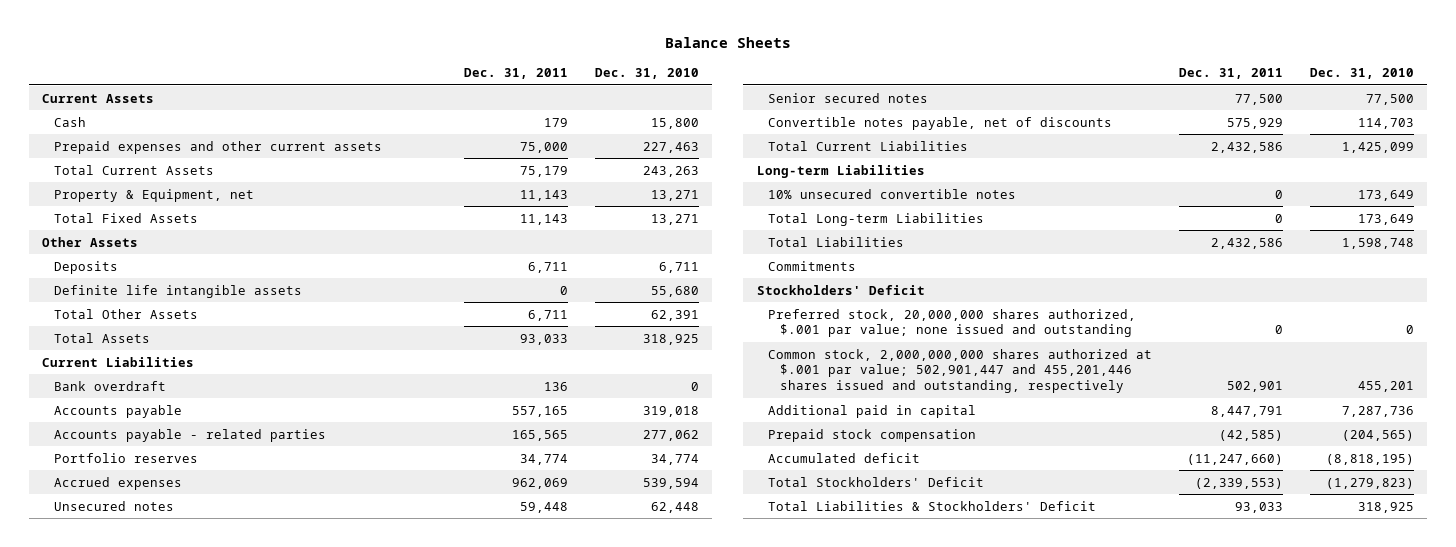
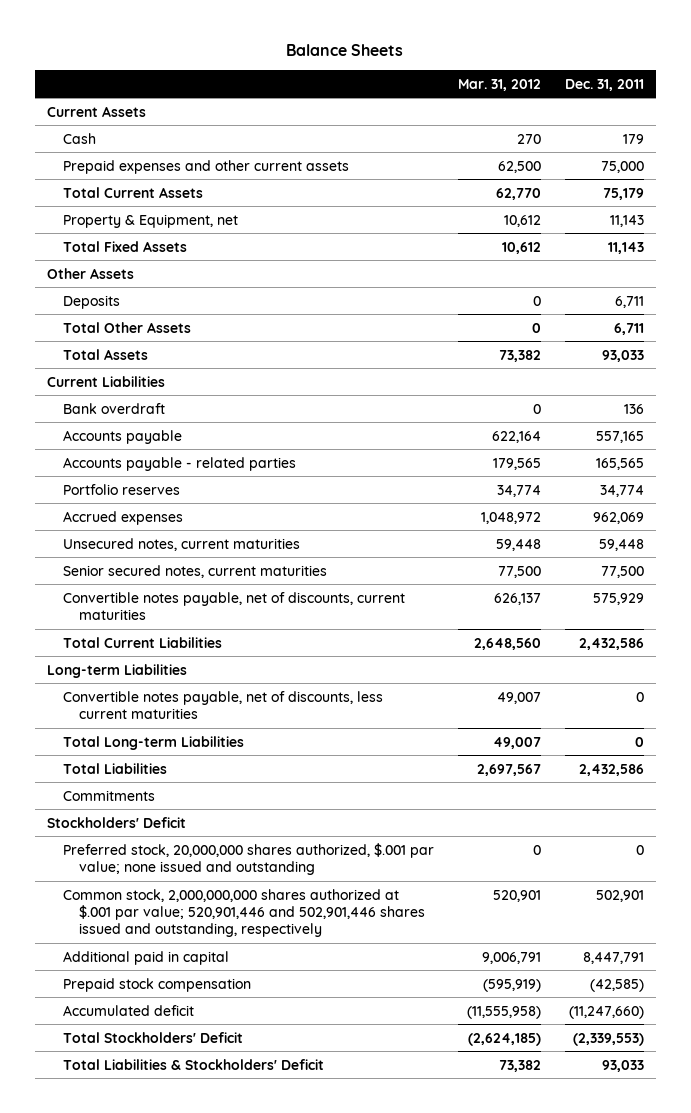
- | Dec. 31, 2011 | Dec. 31, 2010
+ | Mar. 31, 2012 | Dec. 31, 2011
- Definite life intangible assets | 0 | 55,680
- Unsecured notes | 59,448 | 62,448
- Senior secured notes | 77,500 | 77,500
- Convertible notes payable, net of discounts | 575,929 | 114,703
+ Unsecured notes, current maturities | 59,448 | 59,448
+ Senior secured notes, current maturities | 77,500 | 77,500
+ Convertible notes payable, net of discounts, current maturities | 626,137 | 575,929
- 10% unsecured convertible notes | 0 | 173,649
+ Convertible notes payable, net of discounts, less current maturities | 49,007 | 0
- Common stock, 2,000,000,000 shares authorized at $.001 par value; 502,901,447 and 455,201,446 shares issued and outstanding, respectively | 502,901 | 455,201
+ Common stock, 2,000,000,000 shares authorized at $.001 par value; 520,901,446 and 502,901,446 shares issued and outstanding, respectively | 520,901 | 502,901

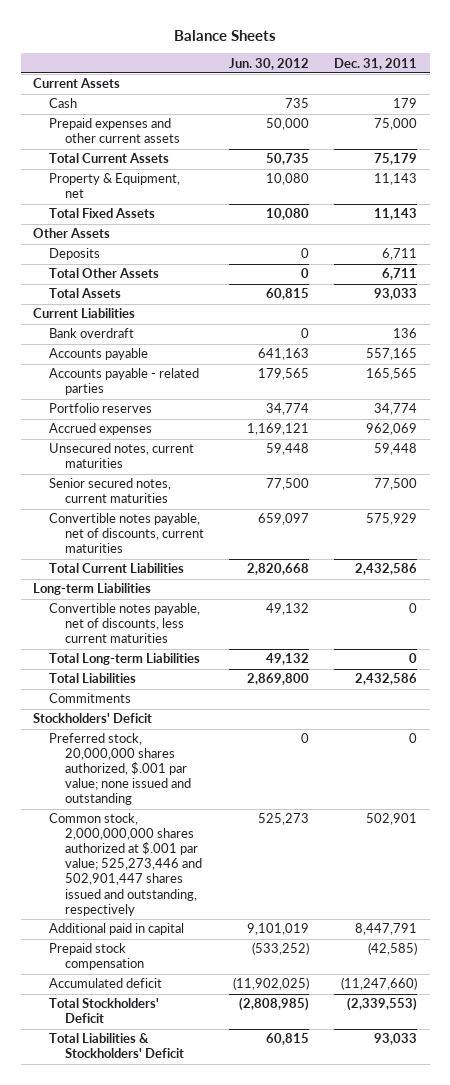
- | Mar. 31, 2012 | Dec. 31, 2011
+ | Jun. 30, 2012 | Dec. 31, 2011
- Common stock, 2,000,000,000 shares authorized at $.001 par value; 520,901,446 and 502,901,446 shares issued and outstanding, respectively | 520,901 | 502,901
+ Common stock, 2,000,000,000 shares authorized at $.001 par value; 525,273,446 and 502,901,447 shares issued and outstanding, respectively | 525,273 | 502,901

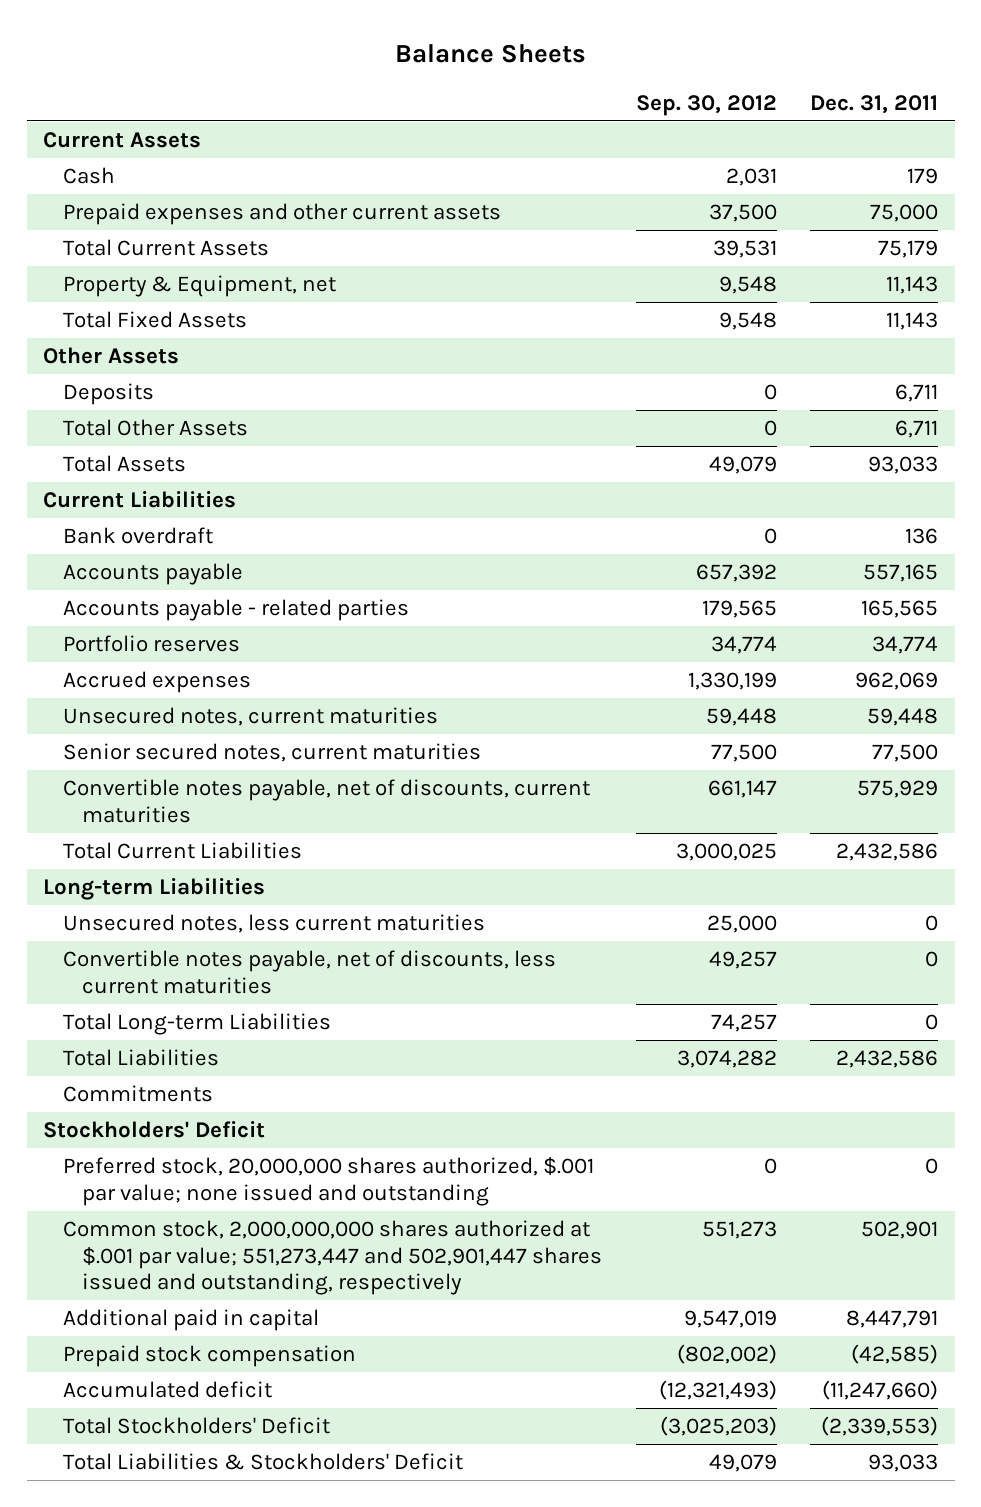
- | Jun. 30, 2012 | Dec. 31, 2011
+ | Sep. 30, 2012 | Dec. 31, 2011
+ Unsecured notes, less current maturities | 25,000 | 0
- Common stock, 2,000,000,000 shares authorized at $.001 par value; 525,273,446 and 502,901,447 shares issued and outstanding, respectively | 525,273 | 502,901
+ Common stock, 2,000,000,000 shares authorized at $.001 par value; 551,273,447 and 502,901,447 shares issued and outstanding, respectively | 551,273 | 502,901

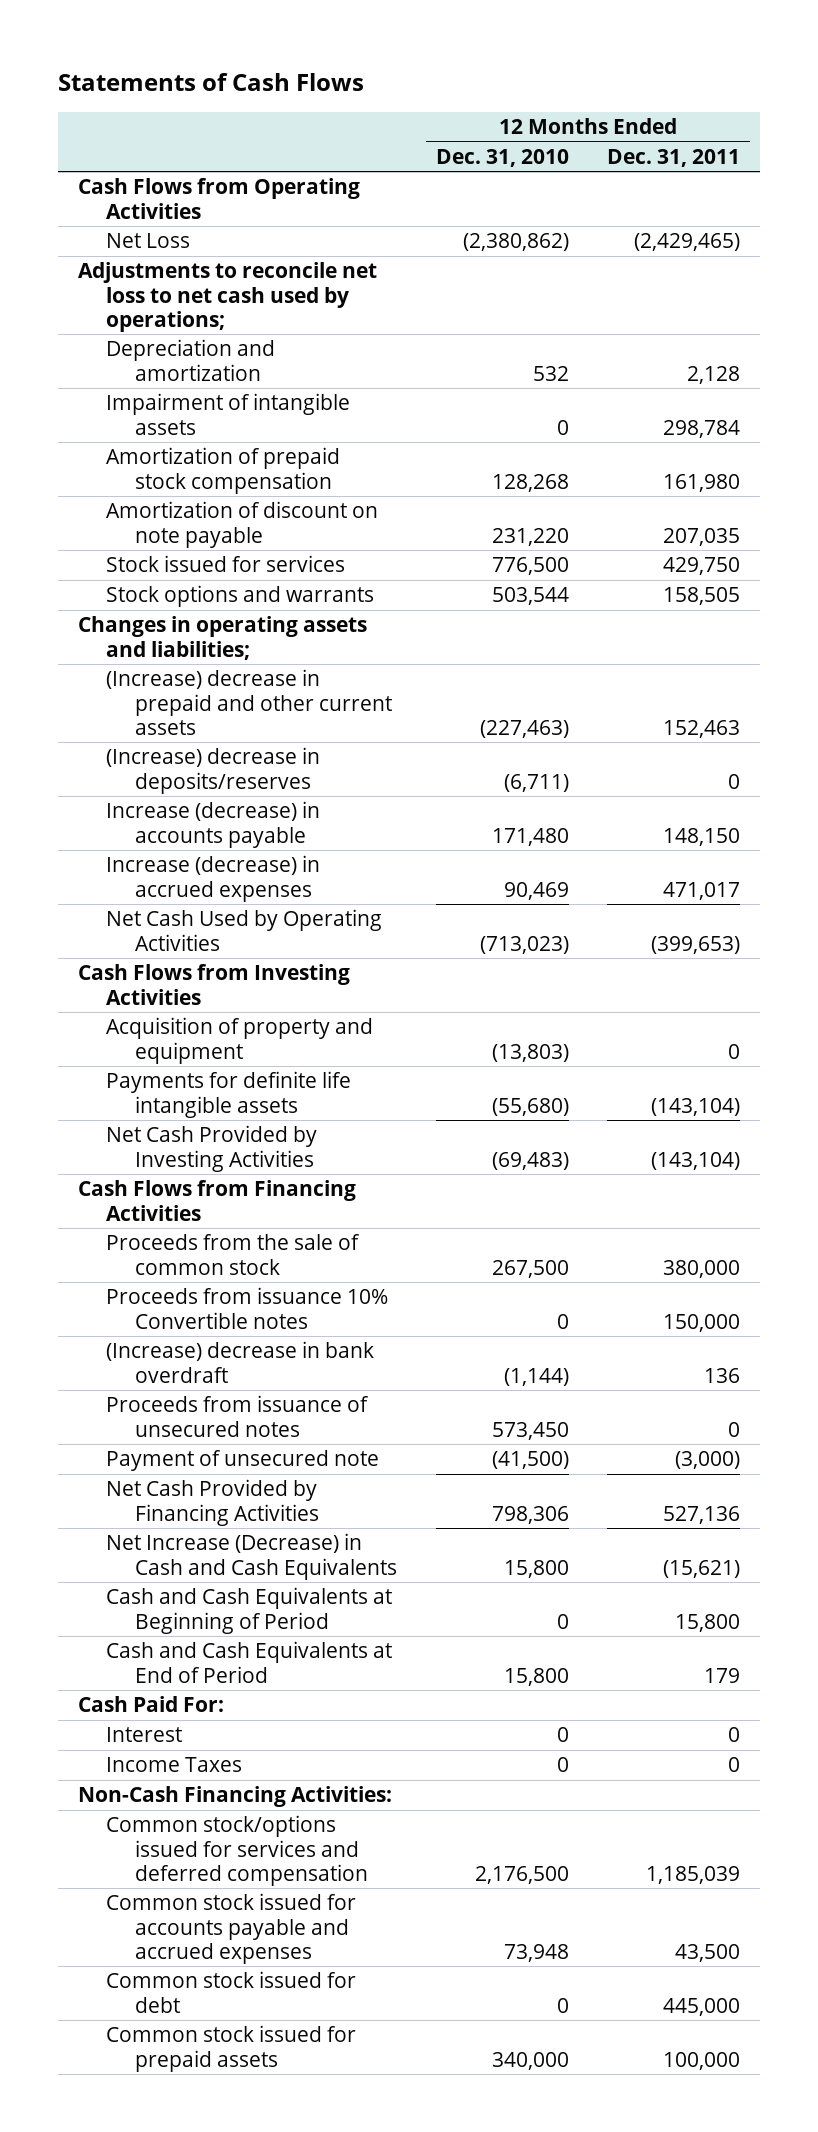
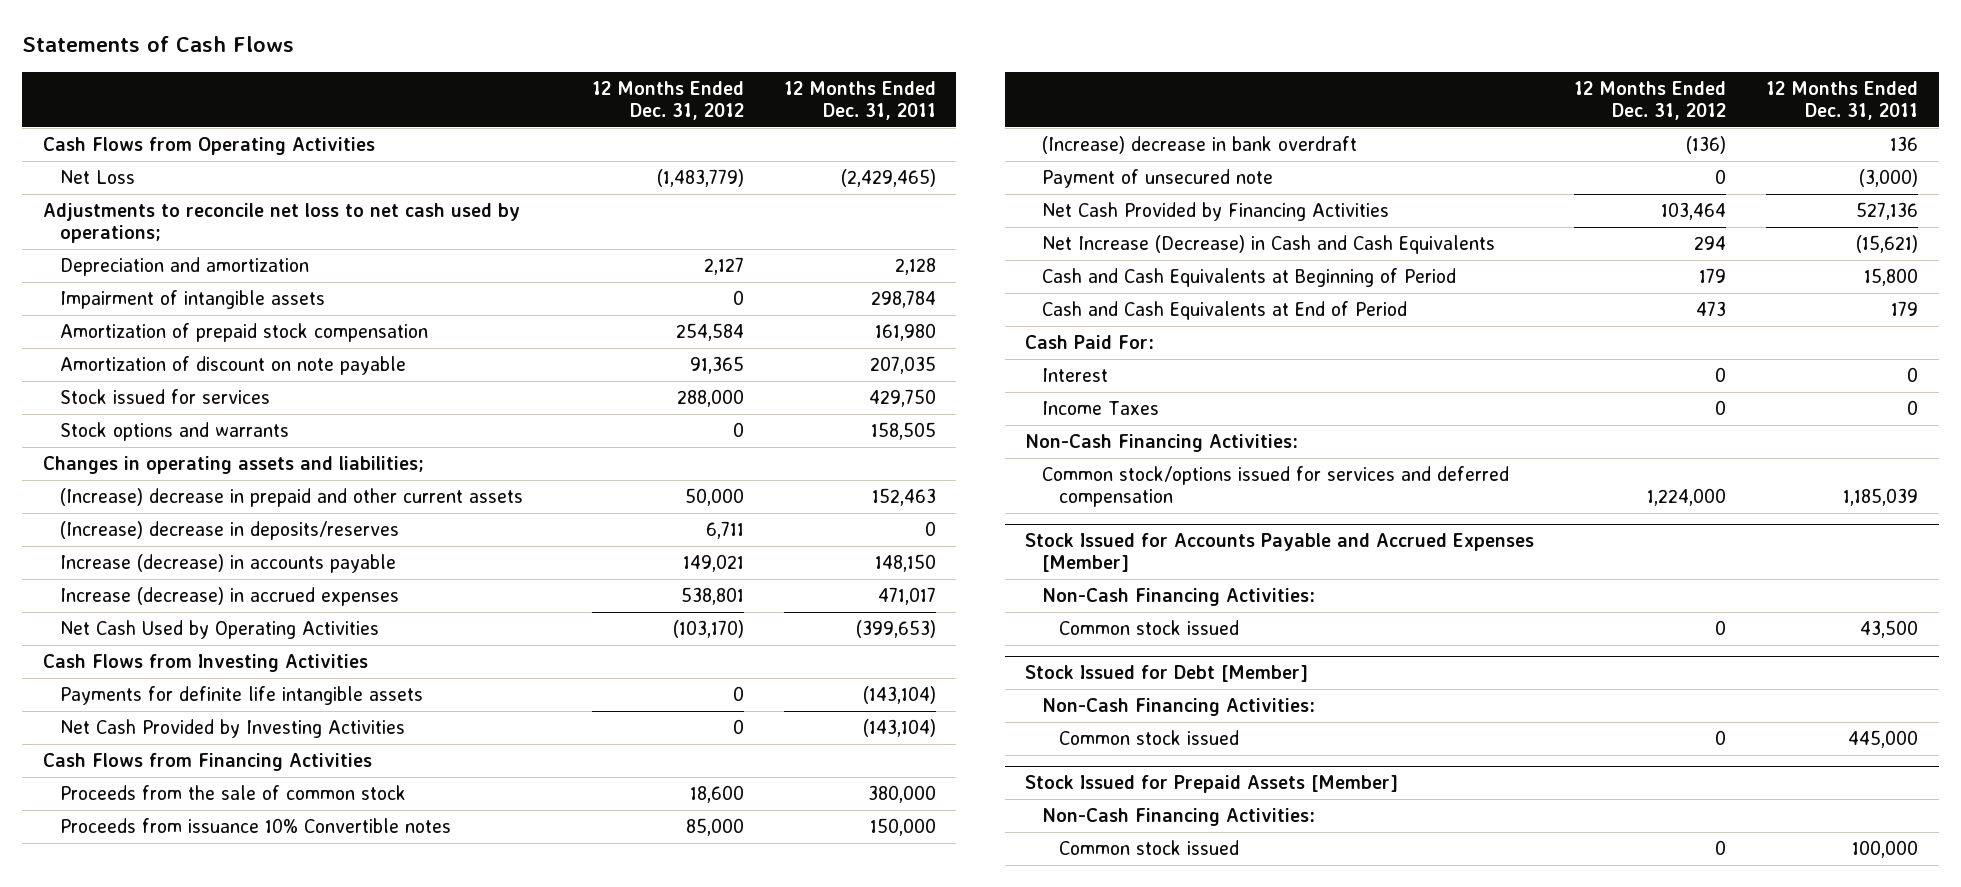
- | 12 Months Ended Dec. 31, 2010 | 12 Months Ended Dec. 31, 2011
+ | 12 Months Ended Dec. 31, 2012 | 12 Months Ended Dec. 31, 2011
- Acquisition of property and equipment | (13,803) | 0
- Proceeds from issuance of unsecured notes | 573,450 | 0
- Common stock issued for accounts payable and accrued expenses | 73,948 | 43,500
- Common stock issued for debt | 0 | 445,000
- Common stock issued for prepaid assets | 340,000 | 100,000
+ Stock Issued for Accounts Payable and Accrued Expenses [Member]
+ Non-Cash Financing Activities:
+ Common stock issued | 0 | 43,500
+ Stock Issued for Debt [Member]
+ Non-Cash Financing Activities:
+ Common stock issued | 0 | 445,000
+ Stock Issued for Prepaid Assets [Member]
+ Non-Cash Financing Activities:
+ Common stock issued | 0 | 100,000

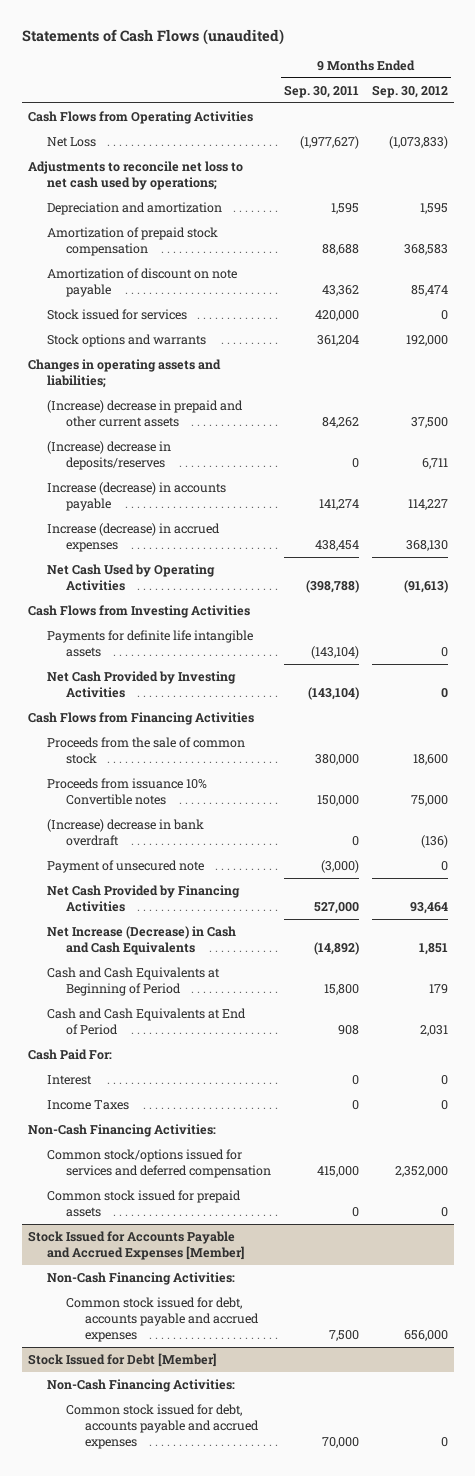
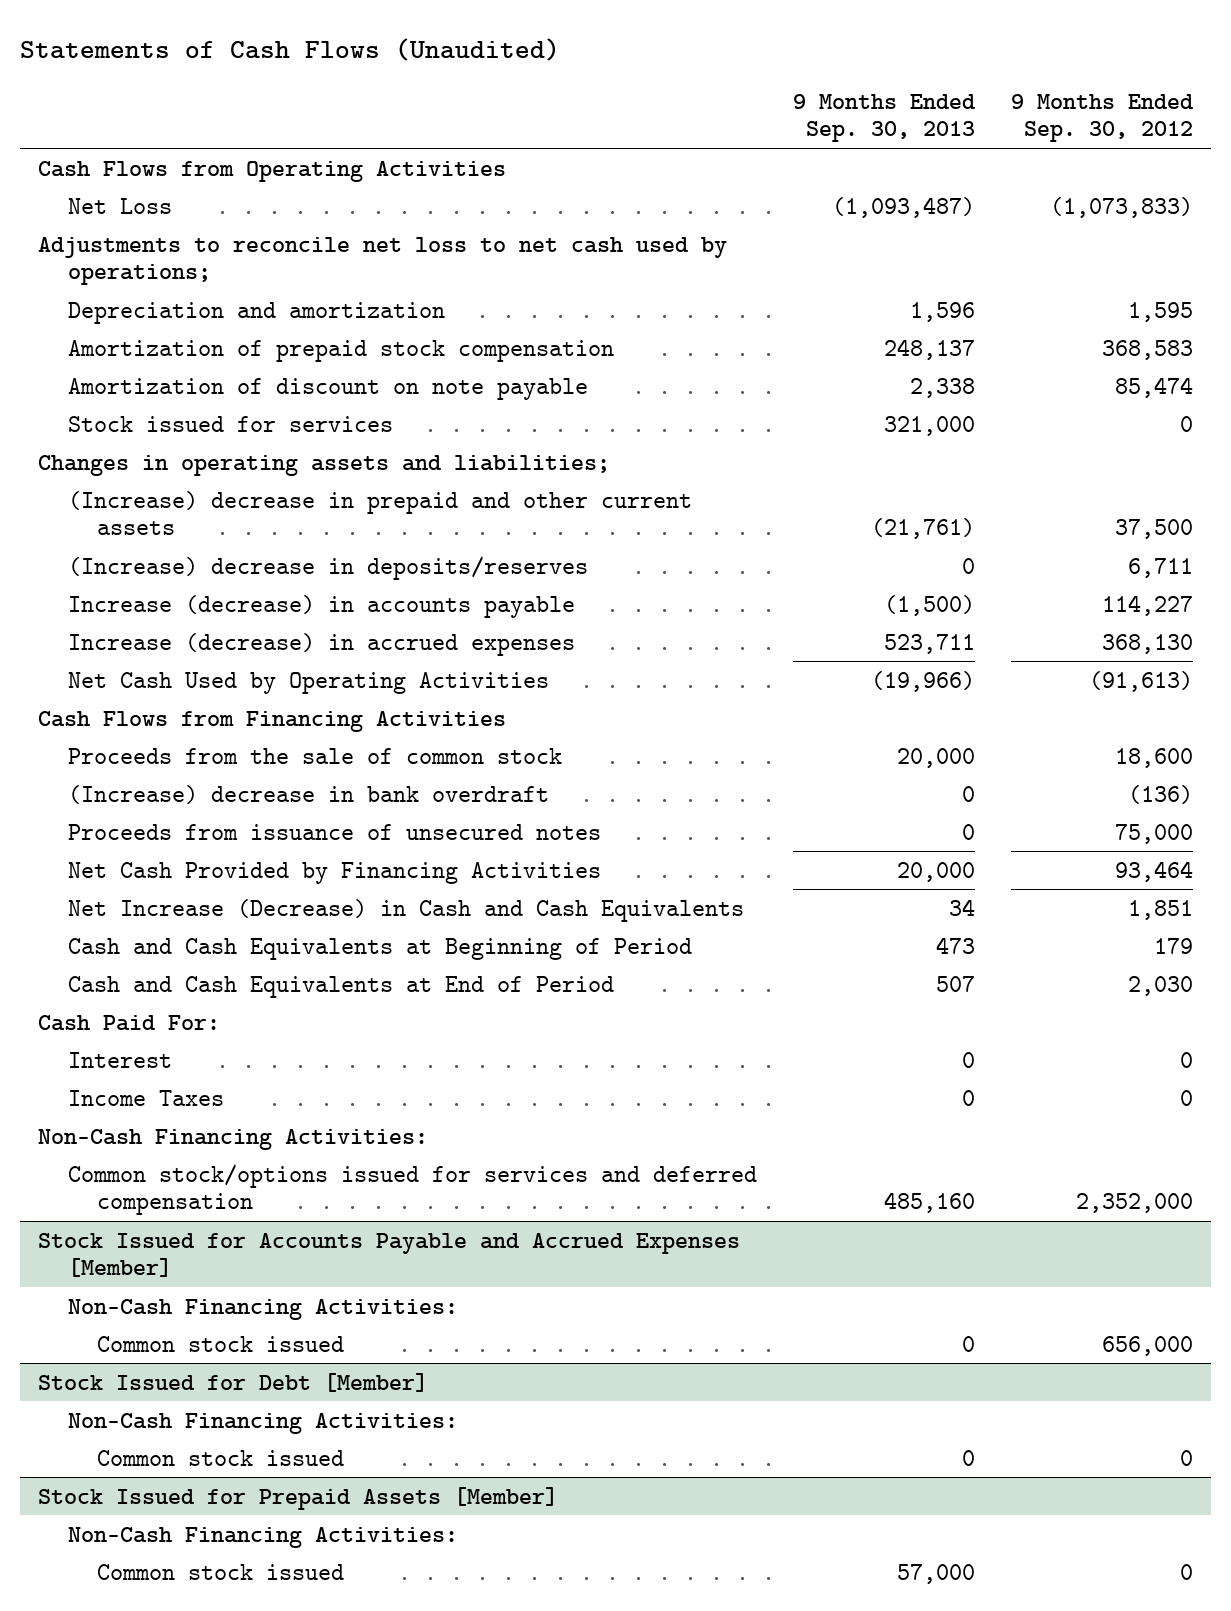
- Statements of Cash Flows (unaudited)
+ Statements of Cash Flows (Unaudited)
- | 9 Months Ended Sep. 30, 2011 | 9 Months Ended Sep. 30, 2012
+ | 9 Months Ended Sep. 30, 2013 | 9 Months Ended Sep. 30, 2012
- Stock options and warrants | 361,204 | 192,000
- Cash Flows from Investing Activities
- Payments for definite life intangible assets | (143,104) | 0
- Net Cash Provided by Investing Activities | (143,104) | 0
- Proceeds from issuance 10% Convertible notes | 150,000 | 75,000
- Payment of unsecured note | (3,000) | 0
+ Proceeds from issuance of unsecured notes | 0 | 75,000
- Cash and Cash Equivalents at End of Period | 908 | 2,031
+ Cash and Cash Equivalents at End of Period | 507 | 2,030
- Common stock issued for prepaid assets | 0 | 0
@ Stock Issued for Accounts Payable and Accrued Expenses [Member]
- Common stock issued for debt, accounts payable and accrued expenses | 7,500 | 656,000
+ Common stock issued | 0 | 656,000
@ Stock Issued for Debt [Member]
- Common stock issued for debt, accounts payable and accrued expenses | 70,000 | 0
+ Common stock issued | 0 | 0
+ Stock Issued for Prepaid Assets [Member]
+ Non-Cash Financing Activities:
+ Common stock issued | 57,000 | 0

